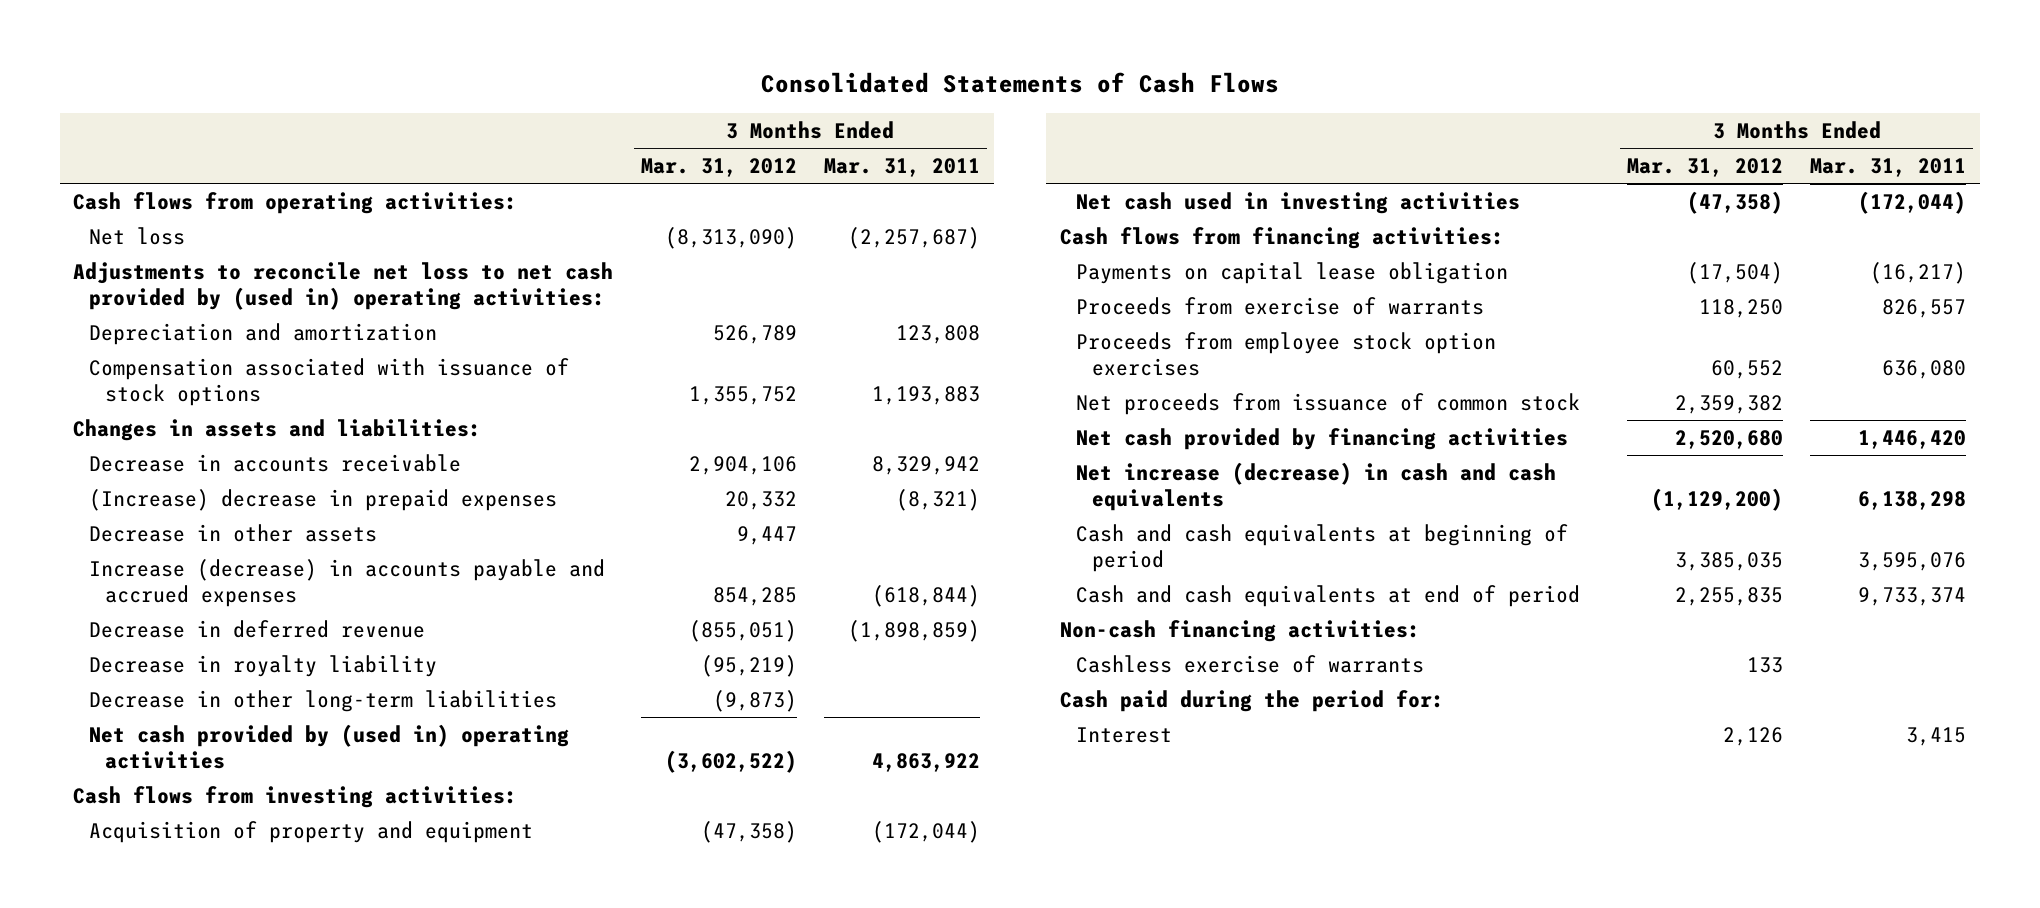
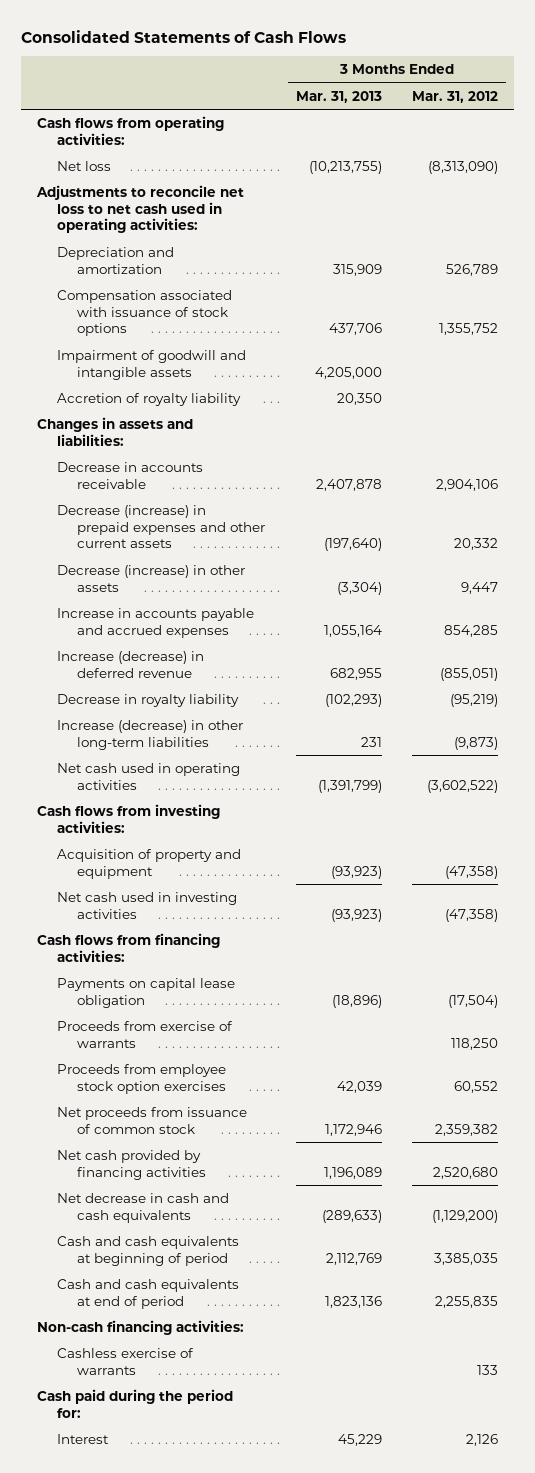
- | 3 Months Ended Mar. 31, 2012 | 3 Months Ended Mar. 31, 2011
+ | 3 Months Ended Mar. 31, 2013 | 3 Months Ended Mar. 31, 2012
- Adjustments to reconcile net loss to net cash provided by (used in) operating activities:
+ Adjustments to reconcile net loss to net cash used in operating activities:
+ Impairment of goodwill and intangible assets | 4,205,000 |
+ Accretion of royalty liability | 20,350 |
- (Increase) decrease in prepaid expenses | 20,332 | (8,321)
- Decrease in other assets | 9,447 |
- Increase (decrease) in accounts payable and accrued expenses | 854,285 | (618,844)
- Decrease in deferred revenue | (855,051) | (1,898,859)
+ Decrease (increase) in prepaid expenses and other current assets | (197,640) | 20,332
+ Decrease (increase) in other assets | (3,304) | 9,447
+ Increase in accounts payable and accrued expenses | 1,055,164 | 854,285
+ Increase (decrease) in deferred revenue | 682,955 | (855,051)
- Decrease in other long-term liabilities | (9,873) |
- Net cash provided by (used in) operating activities | (3,602,522) | 4,863,922
+ Increase (decrease) in other long-term liabilities | 231 | (9,873)
+ Net cash used in operating activities | (1,391,799) | (3,602,522)
- Net increase (decrease) in cash and cash equivalents | (1,129,200) | 6,138,298
+ Net decrease in cash and cash equivalents | (289,633) | (1,129,200)

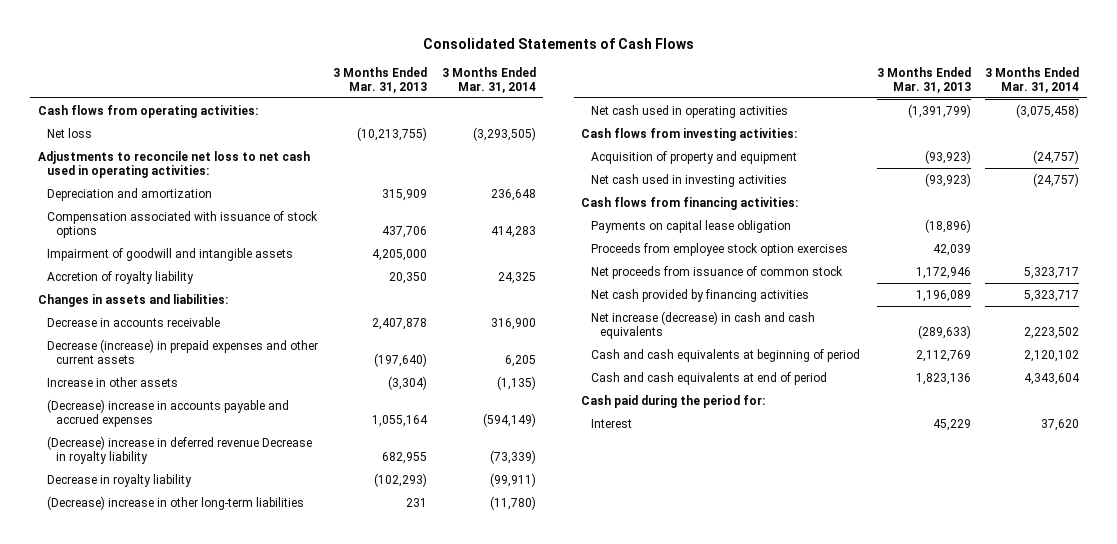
- | 3 Months Ended Mar. 31, 2013 | 3 Months Ended Mar. 31, 2012
+ | 3 Months Ended Mar. 31, 2013 | 3 Months Ended Mar. 31, 2014
- Decrease (increase) in other assets | (3,304) | 9,447
- Increase in accounts payable and accrued expenses | 1,055,164 | 854,285
- Increase (decrease) in deferred revenue | 682,955 | (855,051)
+ Increase in other assets | (3,304) | (1,135)
+ (Decrease) increase in accounts payable and accrued expenses | 1,055,164 | (594,149)
+ (Decrease) increase in deferred revenue Decrease in royalty liability | 682,955 | (73,339)
- Increase (decrease) in other long-term liabilities | 231 | (9,873)
+ (Decrease) increase in other long-term liabilities | 231 | (11,780)
- Proceeds from exercise of warrants | | 118,250
- Net decrease in cash and cash equivalents | (289,633) | (1,129,200)
+ Net increase (decrease) in cash and cash equivalents | (289,633) | 2,223,502
- Non-cash financing activities:
- Cashless exercise of warrants | | 133

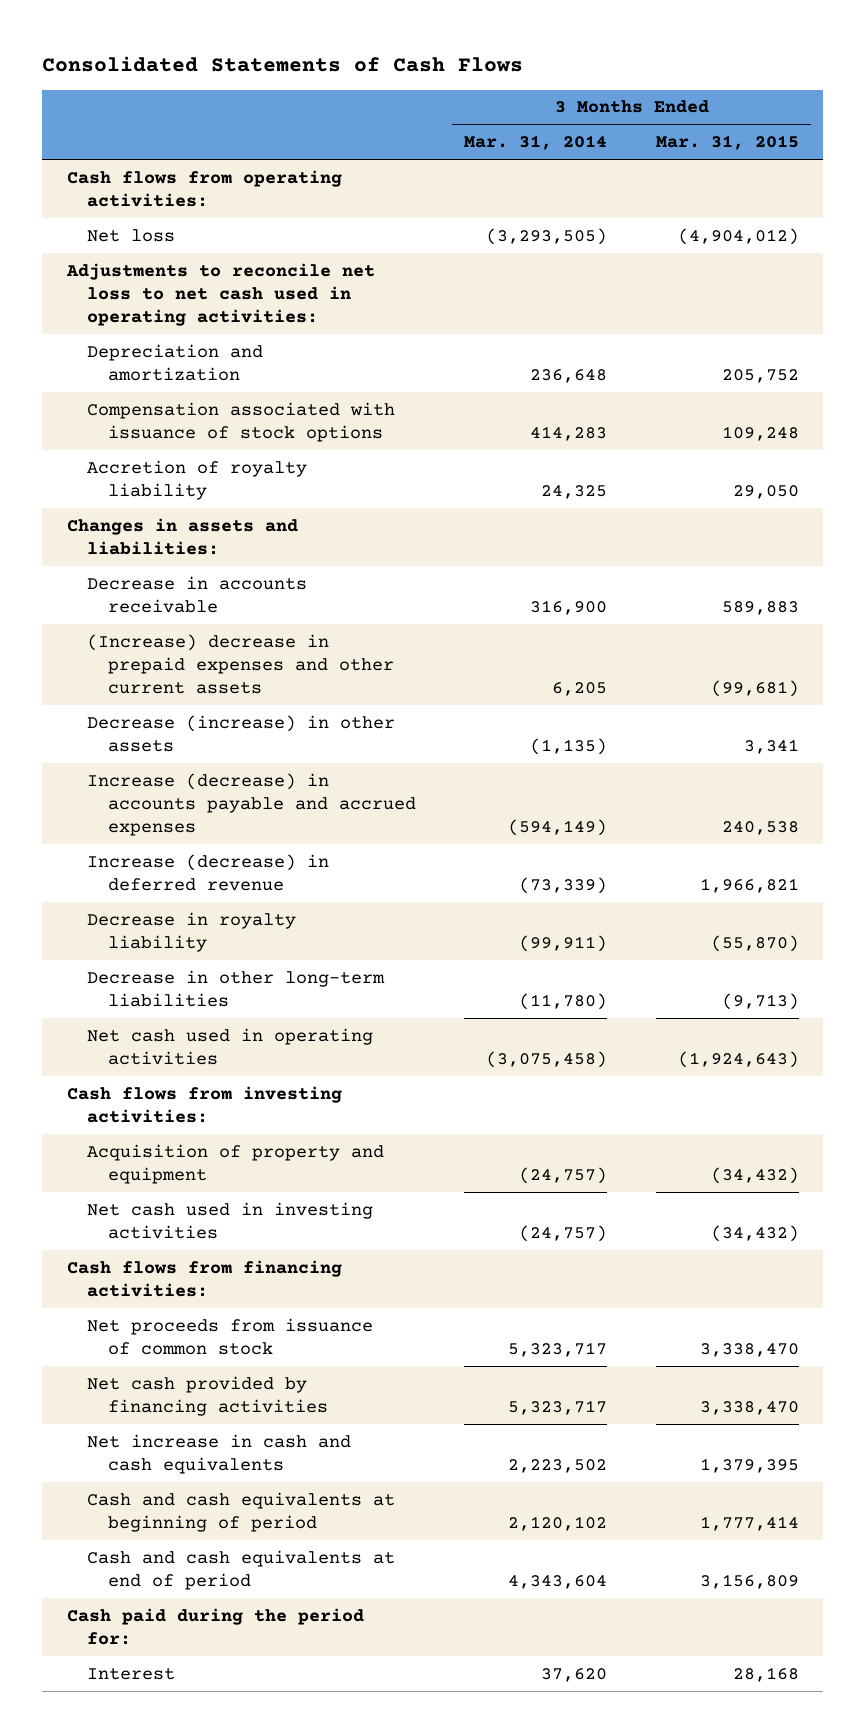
- | 3 Months Ended Mar. 31, 2013 | 3 Months Ended Mar. 31, 2014
+ | 3 Months Ended Mar. 31, 2014 | 3 Months Ended Mar. 31, 2015
- Impairment of goodwill and intangible assets | 4,205,000 |
- Decrease (increase) in prepaid expenses and other current assets | (197,640) | 6,205
- Increase in other assets | (3,304) | (1,135)
- (Decrease) increase in accounts payable and accrued expenses | 1,055,164 | (594,149)
- (Decrease) increase in deferred revenue Decrease in royalty liability | 682,955 | (73,339)
+ (Increase) decrease in prepaid expenses and other current assets | 6,205 | (99,681)
+ Decrease (increase) in other assets | (1,135) | 3,341
+ Increase (decrease) in accounts payable and accrued expenses | (594,149) | 240,538
+ Increase (decrease) in deferred revenue | (73,339) | 1,966,821
- (Decrease) increase in other long-term liabilities | 231 | (11,780)
+ Decrease in other long-term liabilities | (11,780) | (9,713)
- Payments on capital lease obligation | (18,896) |
- Proceeds from employee stock option exercises | 42,039 |
- Net increase (decrease) in cash and cash equivalents | (289,633) | 2,223,502
+ Net increase in cash and cash equivalents | 2,223,502 | 1,379,395

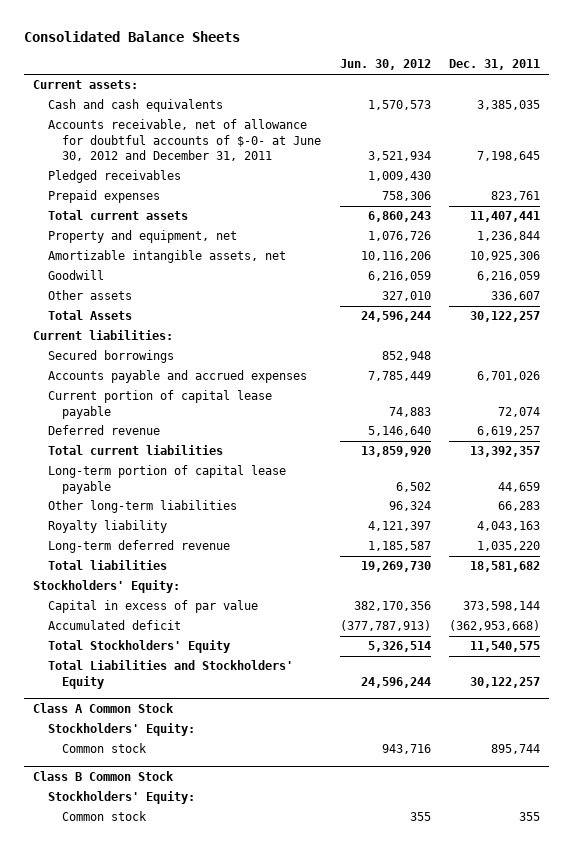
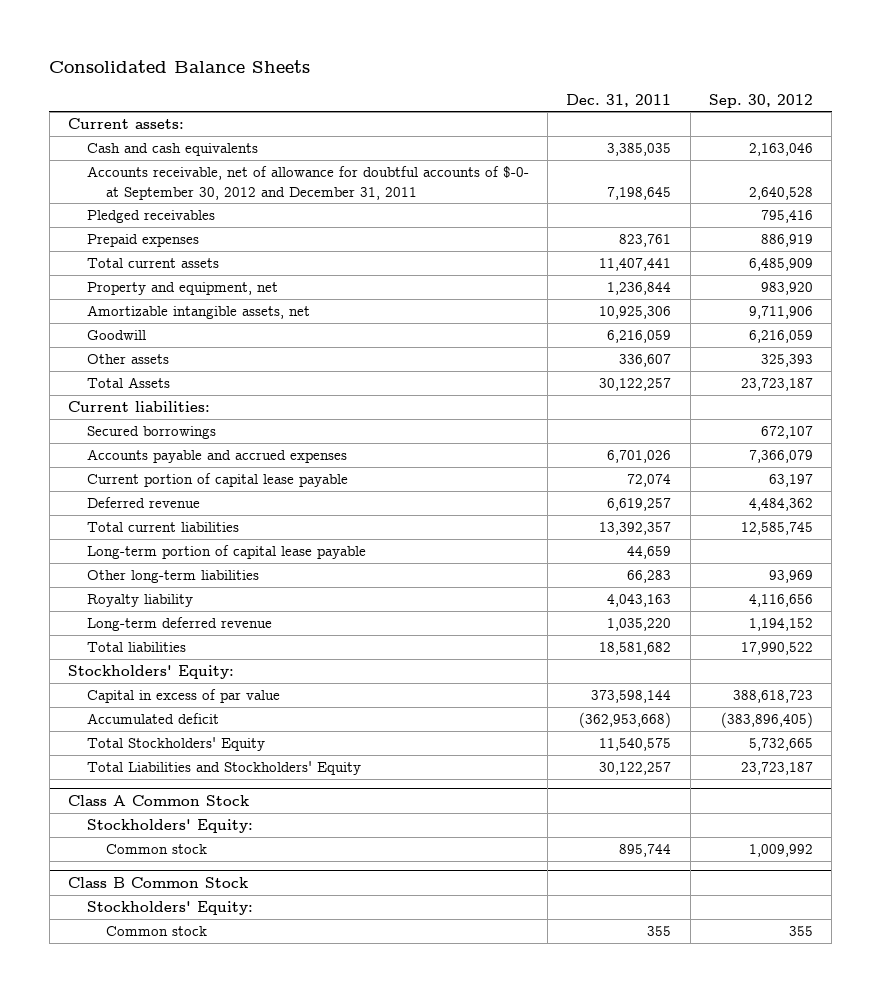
- | Jun. 30, 2012 | Dec. 31, 2011
+ | Dec. 31, 2011 | Sep. 30, 2012
- Accounts receivable, net of allowance for doubtful accounts of $-0- at June 30, 2012 and December 31, 2011 | 3,521,934 | 7,198,645
+ Accounts receivable, net of allowance for doubtful accounts of $-0- at September 30, 2012 and December 31, 2011 | 7,198,645 | 2,640,528

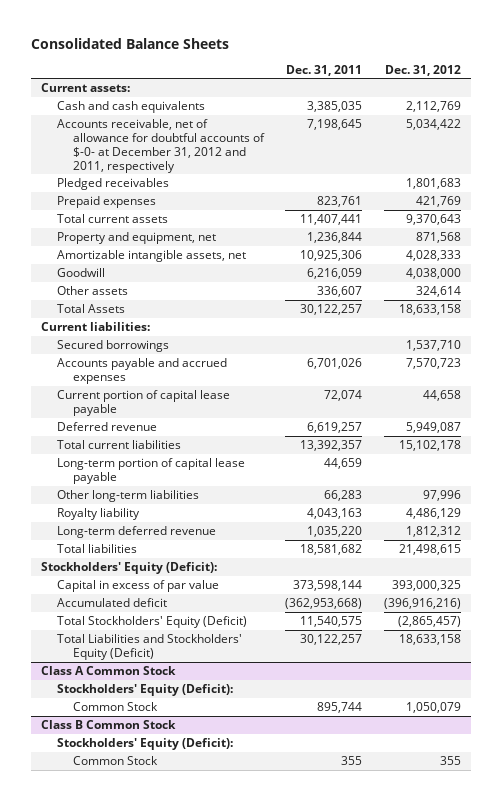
- | Dec. 31, 2011 | Sep. 30, 2012
+ | Dec. 31, 2011 | Dec. 31, 2012
- Accounts receivable, net of allowance for doubtful accounts of $-0- at September 30, 2012 and December 31, 2011 | 7,198,645 | 2,640,528
+ Accounts receivable, net of allowance for doubtful accounts of $-0- at December 31, 2012 and 2011, respectively | 7,198,645 | 5,034,422
- Stockholders' Equity:
+ Stockholders' Equity (Deficit):
- Total Stockholders' Equity | 11,540,575 | 5,732,665
- Total Liabilities and Stockholders' Equity | 30,122,257 | 23,723,187
+ Total Stockholders' Equity (Deficit) | 11,540,575 | (2,865,457)
+ Total Liabilities and Stockholders' Equity (Deficit) | 30,122,257 | 18,633,158
@ Class A Common Stock
- Stockholders' Equity:
- Common stock | 895,744 | 1,009,992
+ Stockholders' Equity (Deficit):
+ Common Stock | 895,744 | 1,050,079
@ Class B Common Stock
- Stockholders' Equity:
- Common stock | 355 | 355
+ Stockholders' Equity (Deficit):
+ Common Stock | 355 | 355

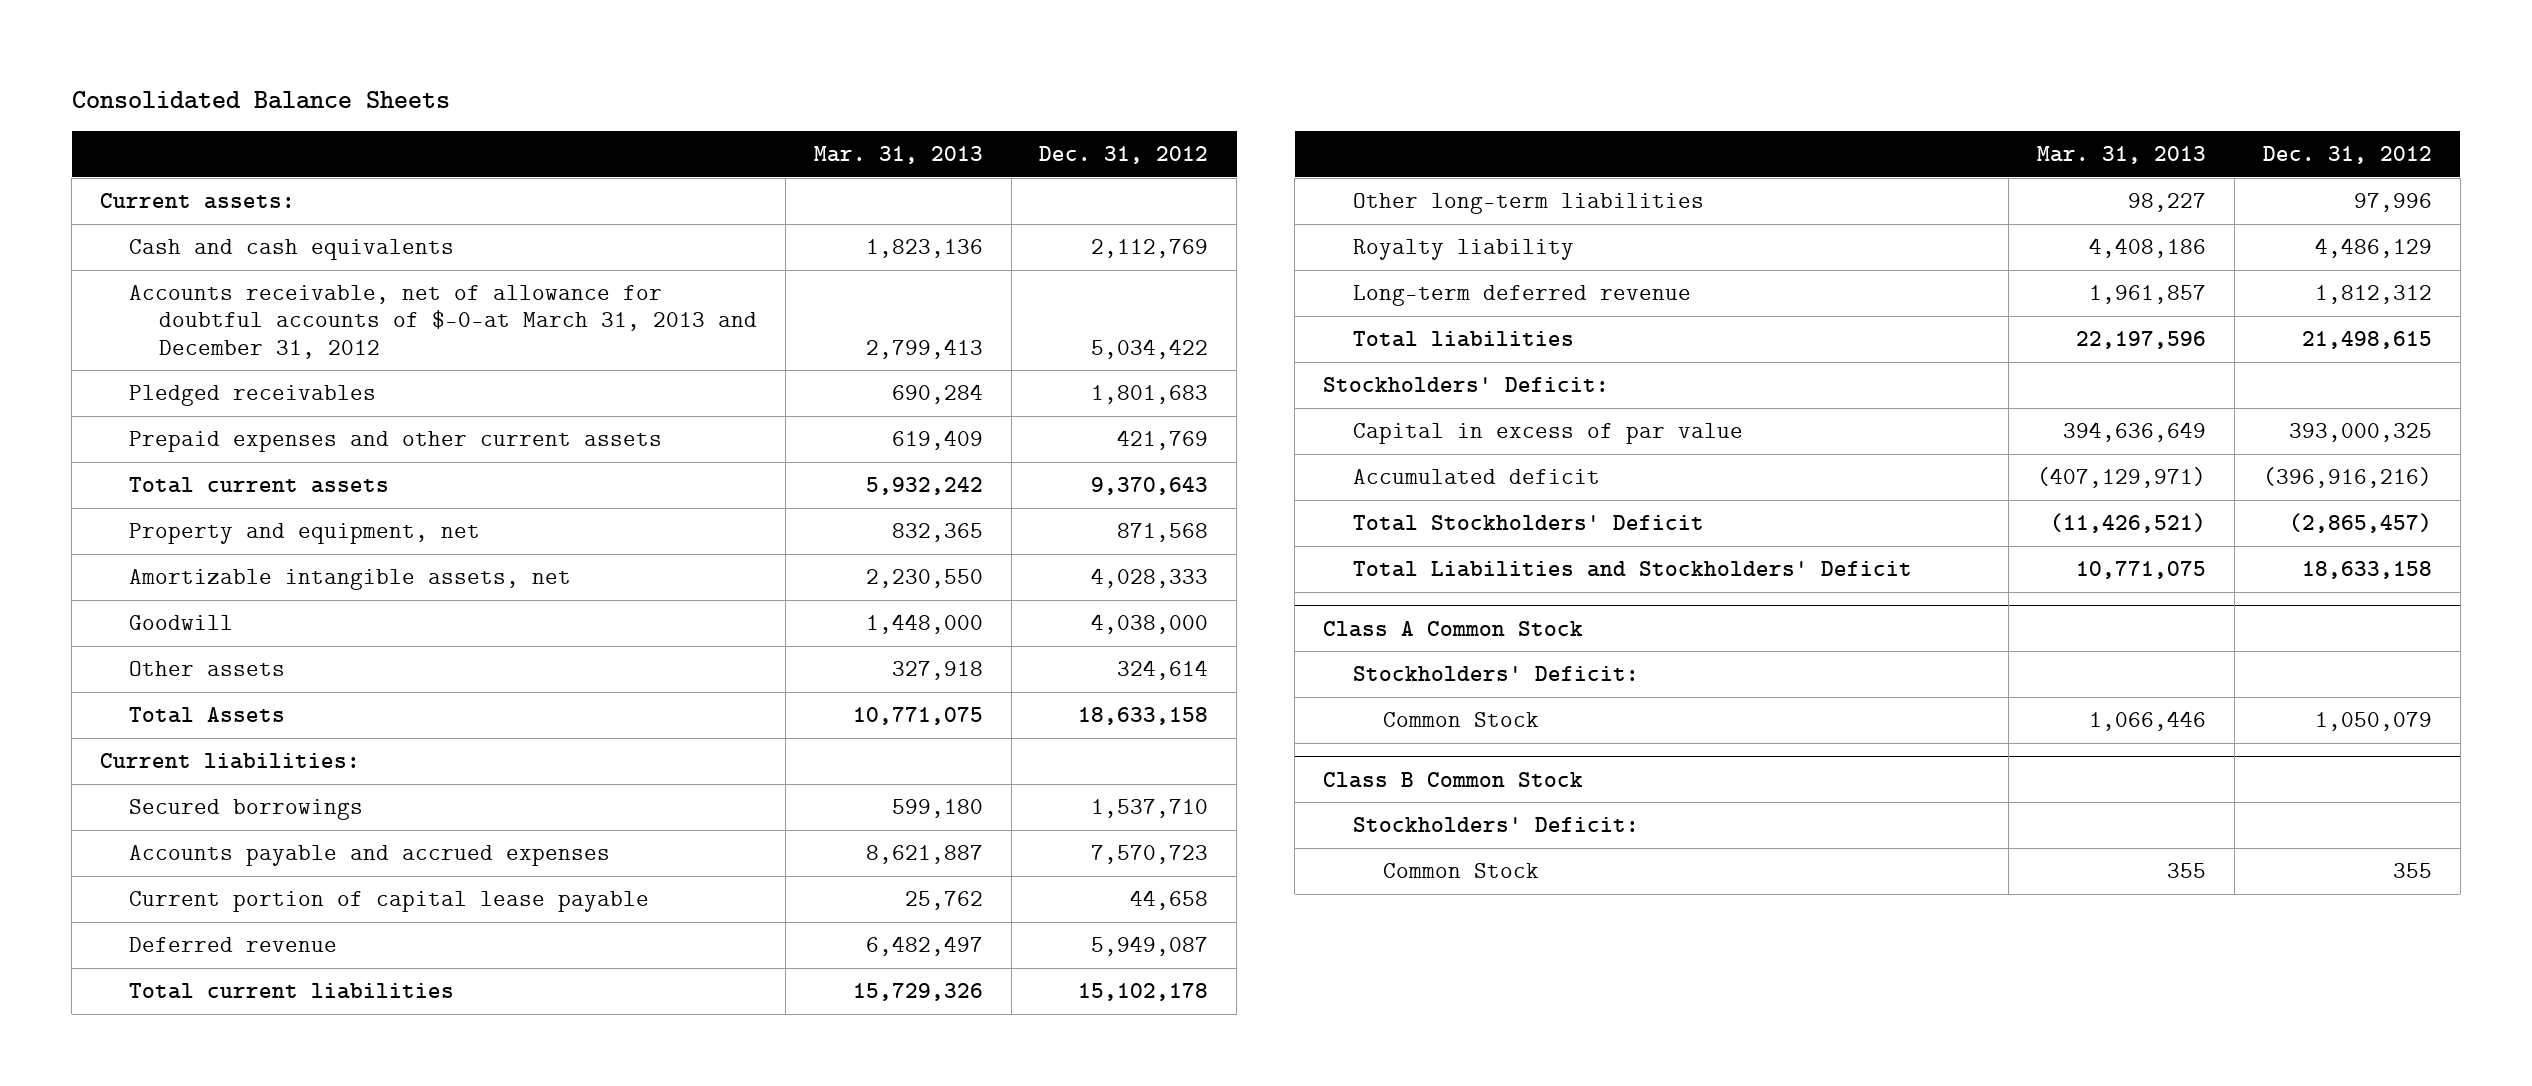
- | Dec. 31, 2011 | Dec. 31, 2012
+ | Mar. 31, 2013 | Dec. 31, 2012
- Accounts receivable, net of allowance for doubtful accounts of $-0- at December 31, 2012 and 2011, respectively | 7,198,645 | 5,034,422
+ Accounts receivable, net of allowance for doubtful accounts of $-0-at March 31, 2013 and December 31, 2012 | 2,799,413 | 5,034,422
- Prepaid expenses | 823,761 | 421,769
+ Prepaid expenses and other current assets | 619,409 | 421,769
- Long-term portion of capital lease payable | 44,659 |
- Stockholders' Equity (Deficit):
+ Stockholders' Deficit:
- Total Stockholders' Equity (Deficit) | 11,540,575 | (2,865,457)
- Total Liabilities and Stockholders' Equity (Deficit) | 30,122,257 | 18,633,158
+ Total Stockholders' Deficit | (11,426,521) | (2,865,457)
+ Total Liabilities and Stockholders' Deficit | 10,771,075 | 18,633,158
@ Class A Common Stock
- Stockholders' Equity (Deficit):
+ Stockholders' Deficit:
@ Class B Common Stock
- Stockholders' Equity (Deficit):
+ Stockholders' Deficit:

